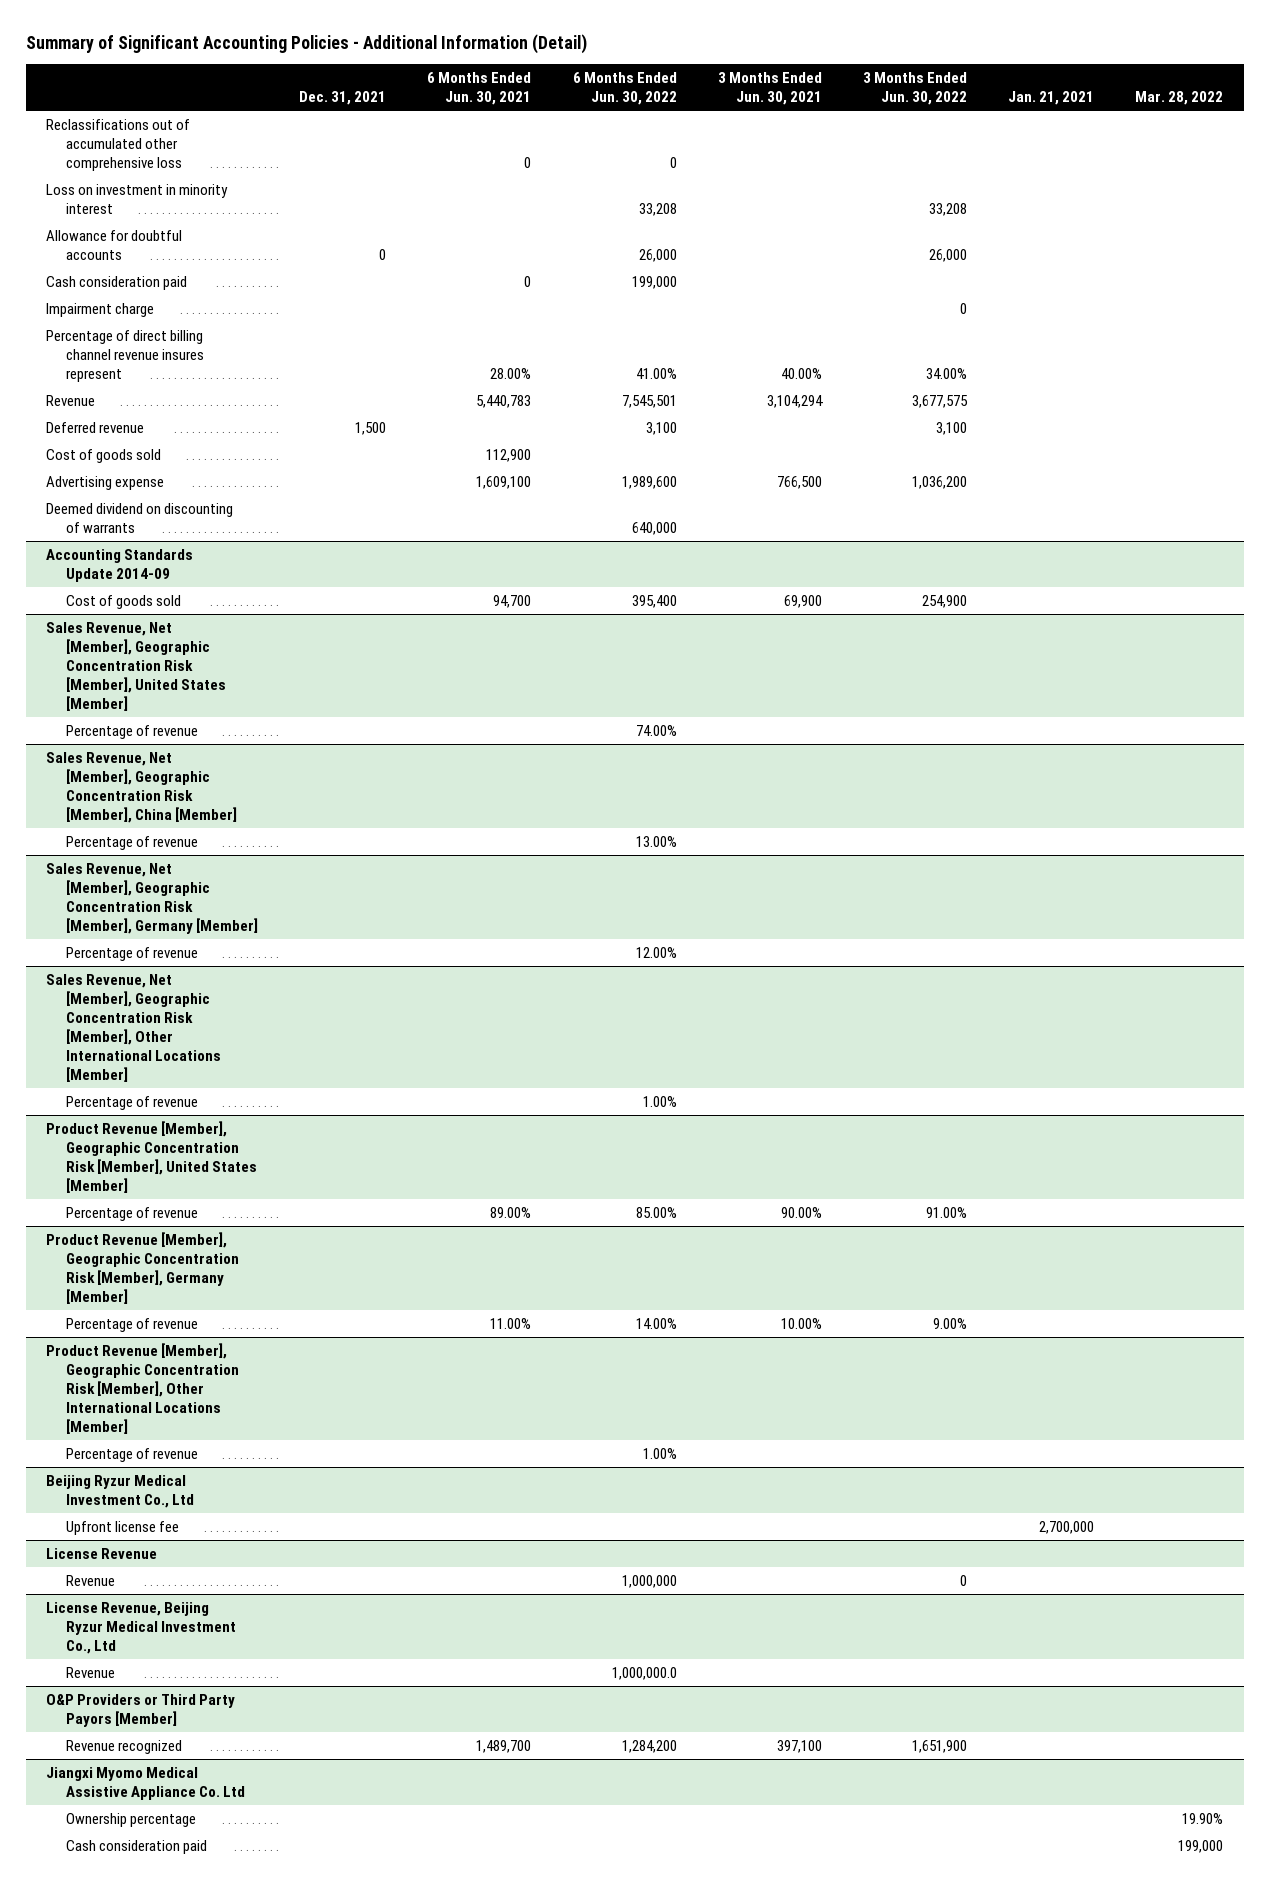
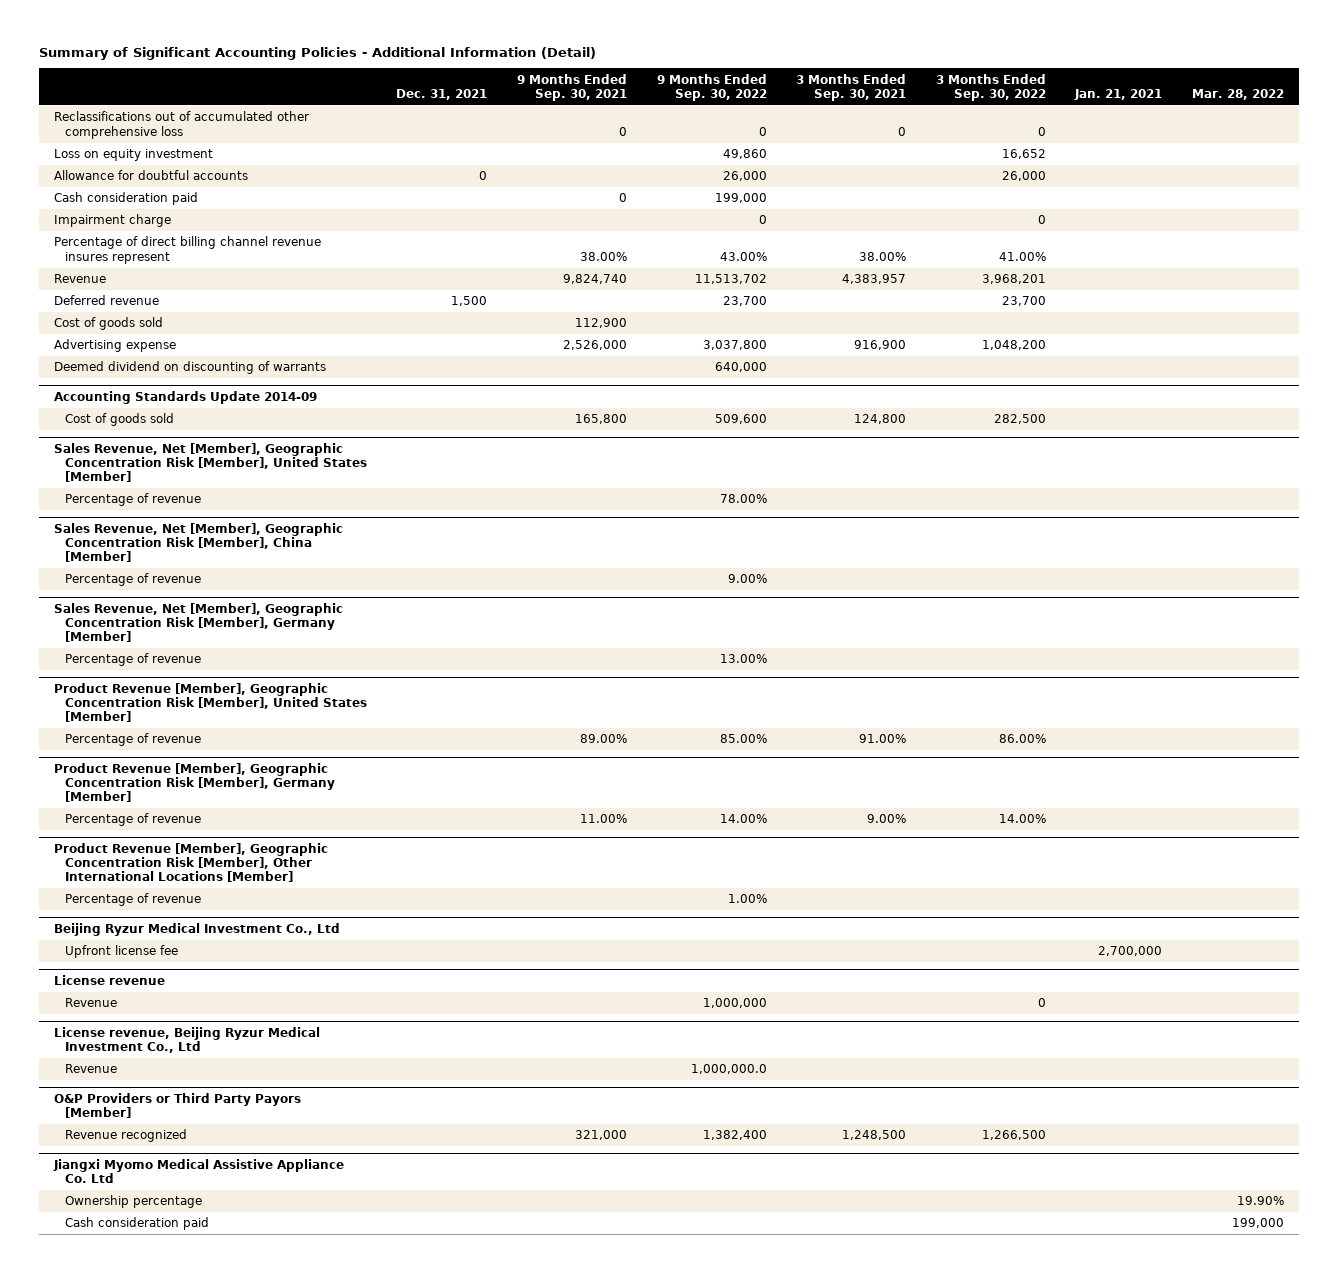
- | Dec. 31, 2021 | 6 Months Ended Jun. 30, 2021 | 6 Months Ended Jun. 30, 2022 | 3 Months Ended Jun. 30, 2021 | 3 Months Ended Jun. 30, 2022 | Jan. 21, 2021 | Mar. 28, 2022
+ | Dec. 31, 2021 | 9 Months Ended Sep. 30, 2021 | 9 Months Ended Sep. 30, 2022 | 3 Months Ended Sep. 30, 2021 | 3 Months Ended Sep. 30, 2022 | Jan. 21, 2021 | Mar. 28, 2022
- Loss on investment in minority interest | | | 33,208 | | 33,208 | |
+ Loss on equity investment | | | 49,860 | | 16,652 | |
- Sales Revenue, Net [Member], Geographic Concentration Risk [Member], Other International Locations [Member]
- Percentage of revenue | | | 1.00% | | | |
- License Revenue
+ License revenue
- License Revenue, Beijing Ryzur Medical Investment Co., Ltd
+ License revenue, Beijing Ryzur Medical Investment Co., Ltd

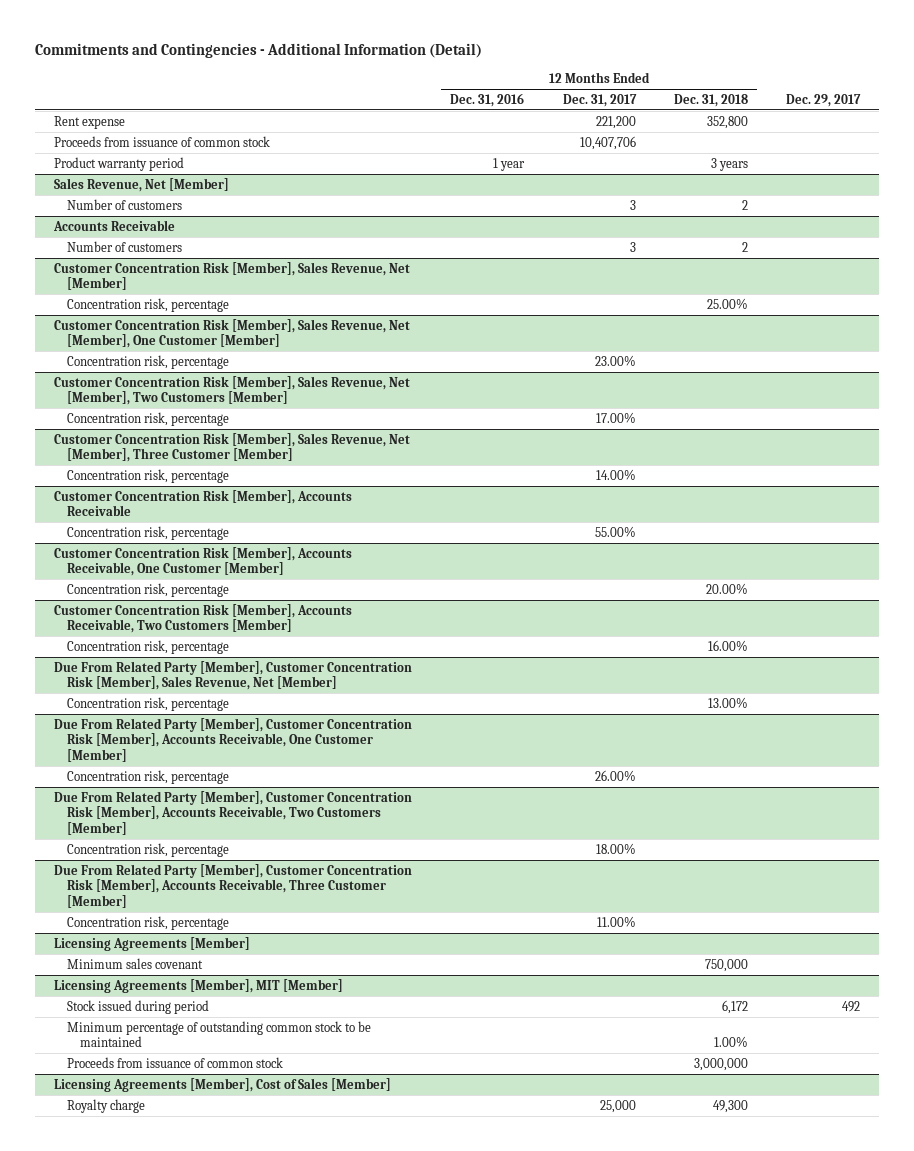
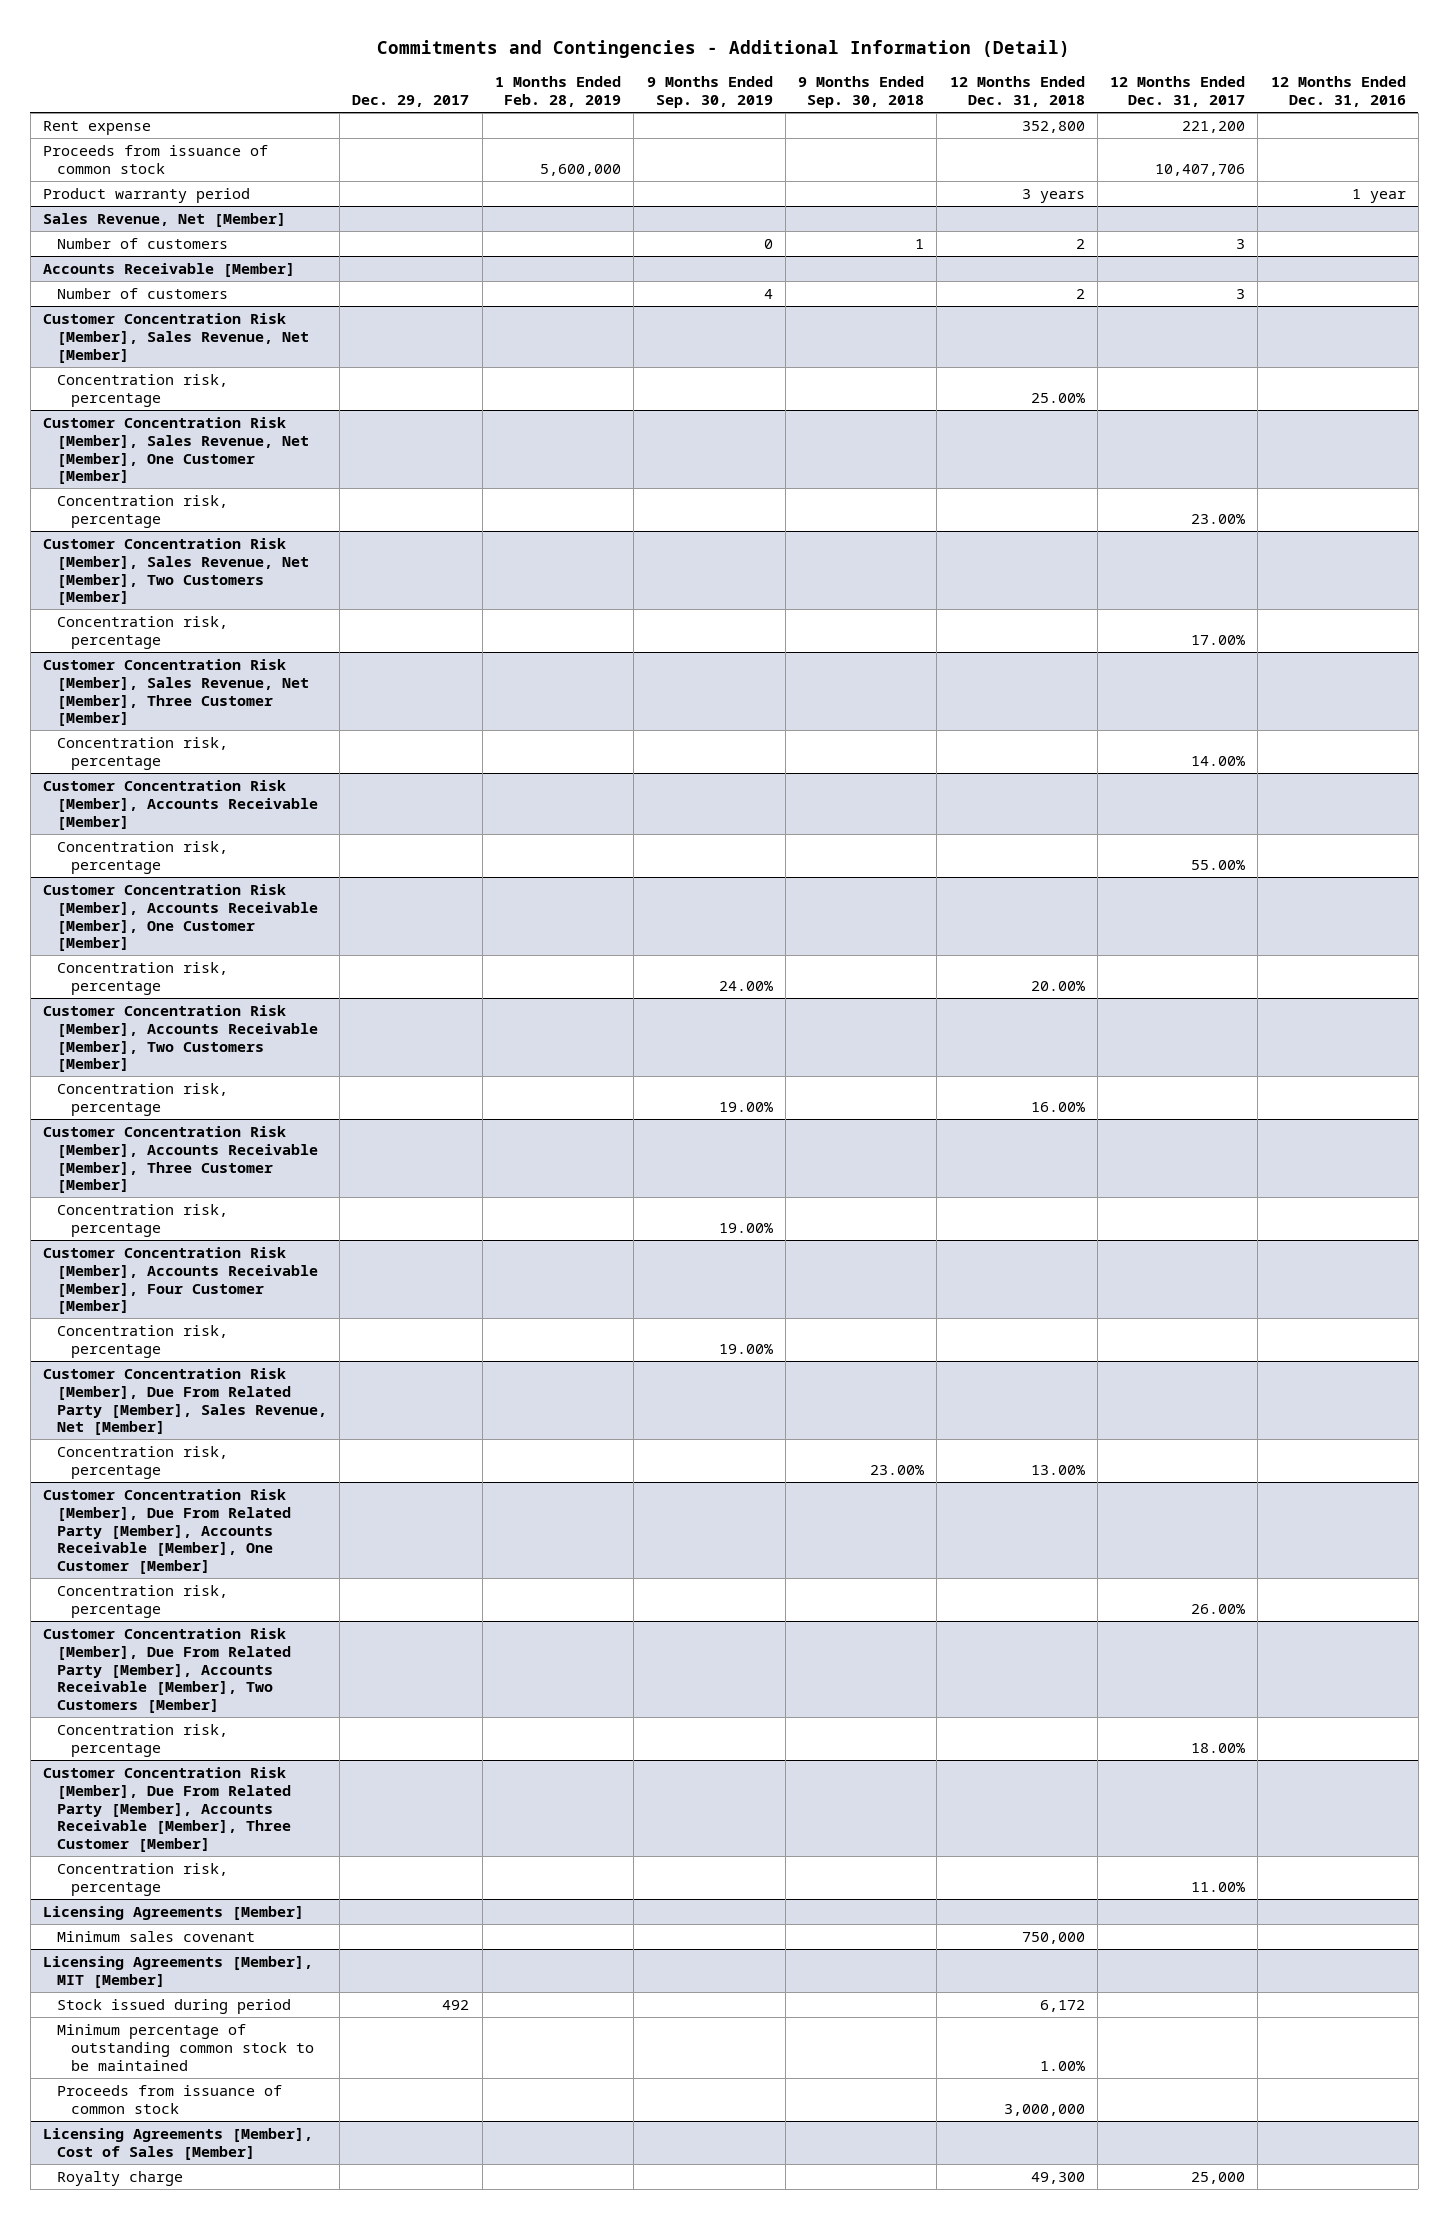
- | 12 Months Ended Dec. 31, 2016 | 12 Months Ended Dec. 31, 2017 | 12 Months Ended Dec. 31, 2018 | Dec. 29, 2017
+ | Dec. 29, 2017 | 1 Months Ended Feb. 28, 2019 | 9 Months Ended Sep. 30, 2019 | 9 Months Ended Sep. 30, 2018 | 12 Months Ended Dec. 31, 2018 | 12 Months Ended Dec. 31, 2017 | 12 Months Ended Dec. 31, 2016
- Accounts Receivable
+ Accounts Receivable [Member]
- Customer Concentration Risk [Member], Accounts Receivable
+ Customer Concentration Risk [Member], Accounts Receivable [Member]
- Customer Concentration Risk [Member], Accounts Receivable, One Customer [Member]
+ Customer Concentration Risk [Member], Accounts Receivable [Member], One Customer [Member]
- Customer Concentration Risk [Member], Accounts Receivable, Two Customers [Member]
+ Customer Concentration Risk [Member], Accounts Receivable [Member], Two Customers [Member]
- Due From Related Party [Member], Customer Concentration Risk [Member], Sales Revenue, Net [Member]
+ Customer Concentration Risk [Member], Accounts Receivable [Member], Three Customer [Member]
+ Concentration risk, percentage | | | 19.00% | | | |
+ Customer Concentration Risk [Member], Accounts Receivable [Member], Four Customer [Member]
+ Concentration risk, percentage | | | 19.00% | | | |
+ Customer Concentration Risk [Member], Due From Related Party [Member], Sales Revenue, Net [Member]
- Due From Related Party [Member], Customer Concentration Risk [Member], Accounts Receivable, One Customer [Member]
+ Customer Concentration Risk [Member], Due From Related Party [Member], Accounts Receivable [Member], One Customer [Member]
- Due From Related Party [Member], Customer Concentration Risk [Member], Accounts Receivable, Two Customers [Member]
+ Customer Concentration Risk [Member], Due From Related Party [Member], Accounts Receivable [Member], Two Customers [Member]
- Due From Related Party [Member], Customer Concentration Risk [Member], Accounts Receivable, Three Customer [Member]
+ Customer Concentration Risk [Member], Due From Related Party [Member], Accounts Receivable [Member], Three Customer [Member]

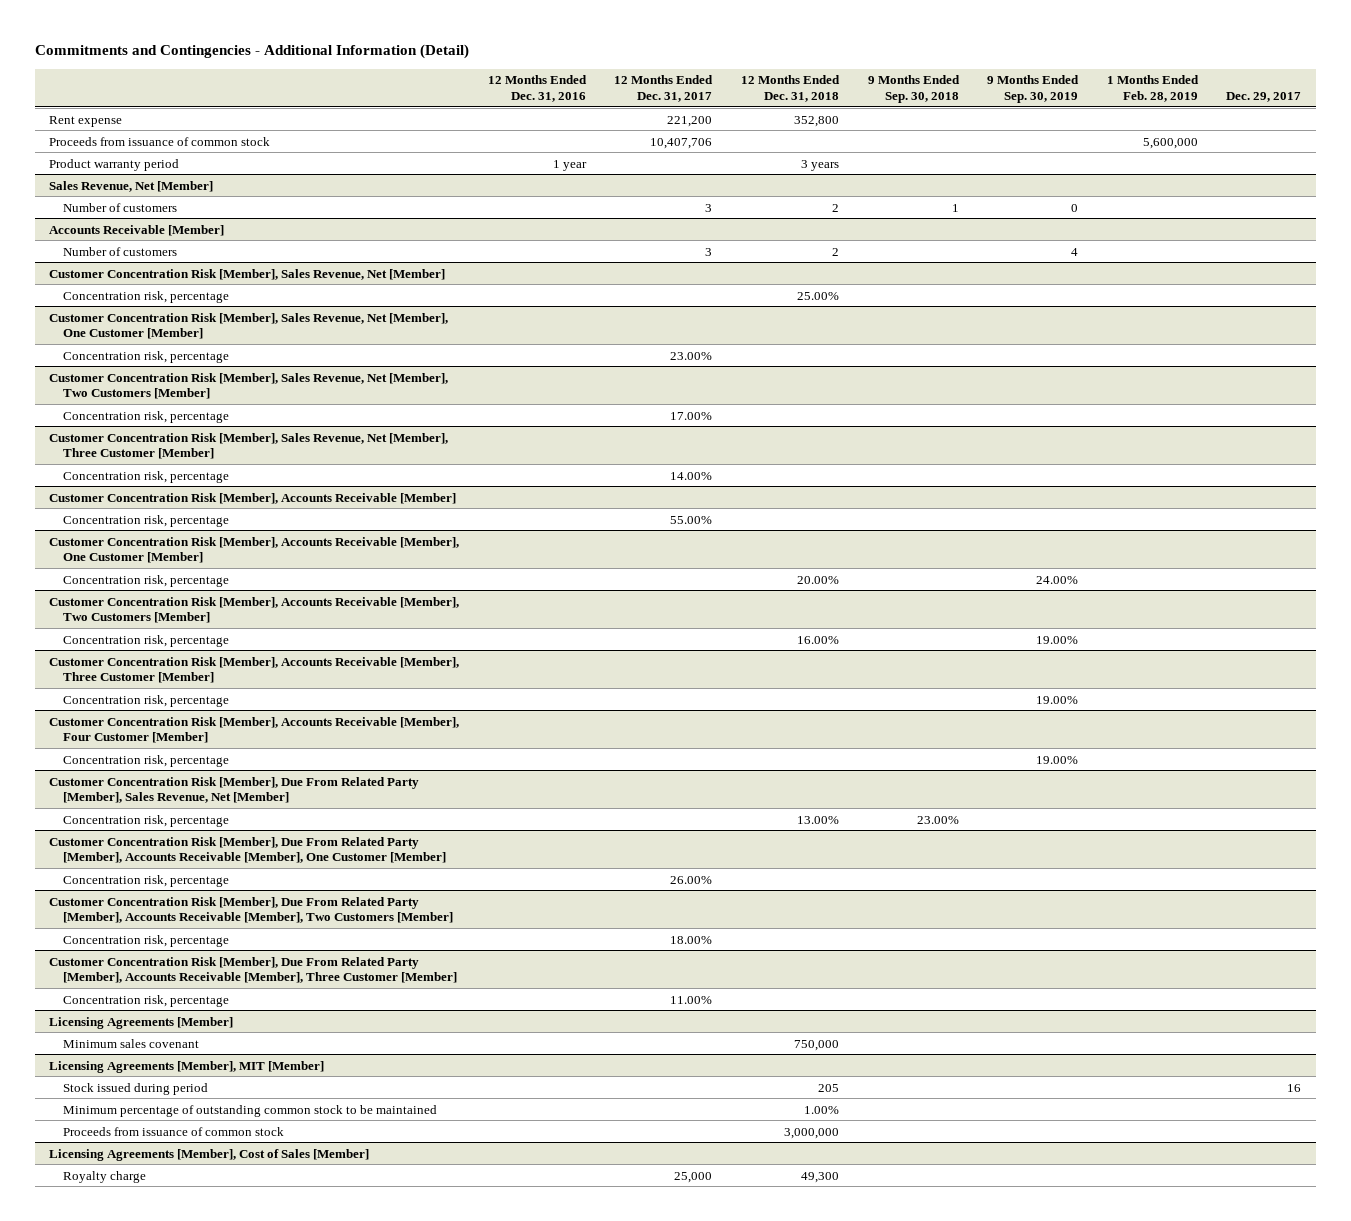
- | Dec. 29, 2017 | 1 Months Ended Feb. 28, 2019 | 9 Months Ended Sep. 30, 2019 | 9 Months Ended Sep. 30, 2018 | 12 Months Ended Dec. 31, 2018 | 12 Months Ended Dec. 31, 2017 | 12 Months Ended Dec. 31, 2016
+ | 12 Months Ended Dec. 31, 2016 | 12 Months Ended Dec. 31, 2017 | 12 Months Ended Dec. 31, 2018 | 9 Months Ended Sep. 30, 2018 | 9 Months Ended Sep. 30, 2019 | 1 Months Ended Feb. 28, 2019 | Dec. 29, 2017
@ Licensing Agreements [Member], MIT [Member]
- Stock issued during period | 492 | | | | 6,172 | |
+ Stock issued during period | | | 205 | | | | 16

